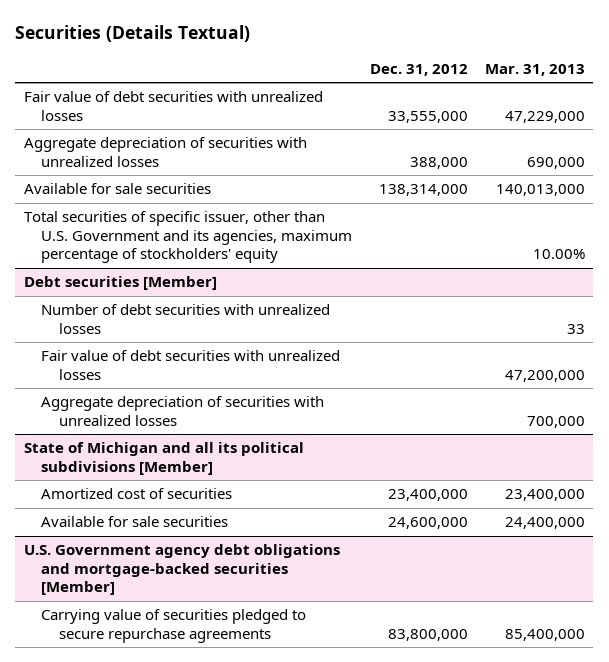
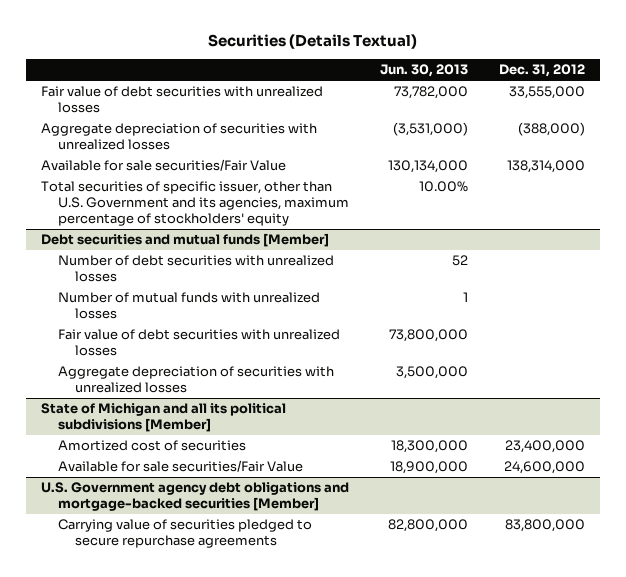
- | Dec. 31, 2012 | Mar. 31, 2013
+ | Jun. 30, 2013 | Dec. 31, 2012
- Aggregate depreciation of securities with unrealized losses | 388,000 | 690,000
- Available for sale securities | 138,314,000 | 140,013,000
+ Aggregate depreciation of securities with unrealized losses | (3,531,000) | (388,000)
+ Available for sale securities/Fair Value | 130,134,000 | 138,314,000
- Debt securities [Member]
+ Debt securities and mutual funds [Member]
+ Number of mutual funds with unrealized losses | 1 |
@ State of Michigan and all its political subdivisions [Member]
- Available for sale securities | 24,600,000 | 24,400,000
+ Available for sale securities/Fair Value | 18,900,000 | 24,600,000

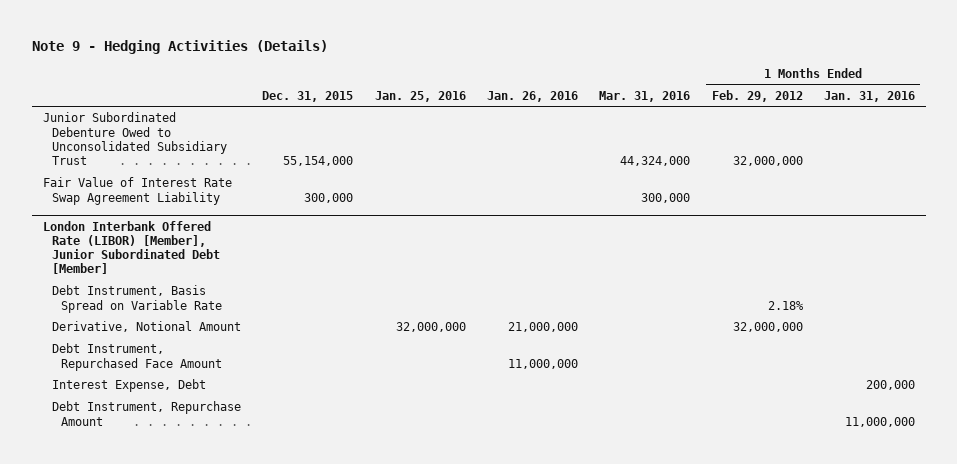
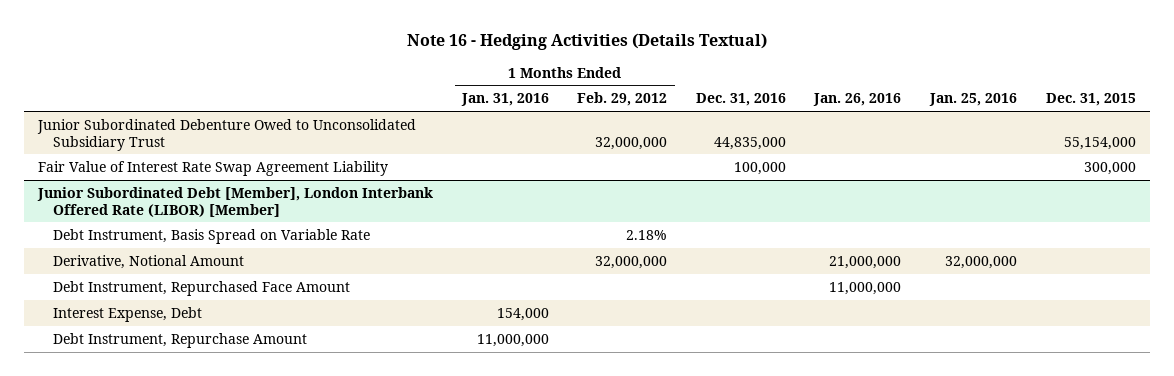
- Note 9 - Hedging Activities (Details)
+ Note 16 - Hedging Activities (Details Textual)
- | Dec. 31, 2015 | Jan. 25, 2016 | Jan. 26, 2016 | Mar. 31, 2016 | 1 Months Ended Feb. 29, 2012 | 1 Months Ended Jan. 31, 2016
+ | 1 Months Ended Jan. 31, 2016 | 1 Months Ended Feb. 29, 2012 | Dec. 31, 2016 | Jan. 26, 2016 | Jan. 25, 2016 | Dec. 31, 2015
- London Interbank Offered Rate (LIBOR) [Member], Junior Subordinated Debt [Member]
+ Junior Subordinated Debt [Member], London Interbank Offered Rate (LIBOR) [Member]
- Interest Expense, Debt | | | | | | 200,000
+ Interest Expense, Debt | 154,000 | | | | |

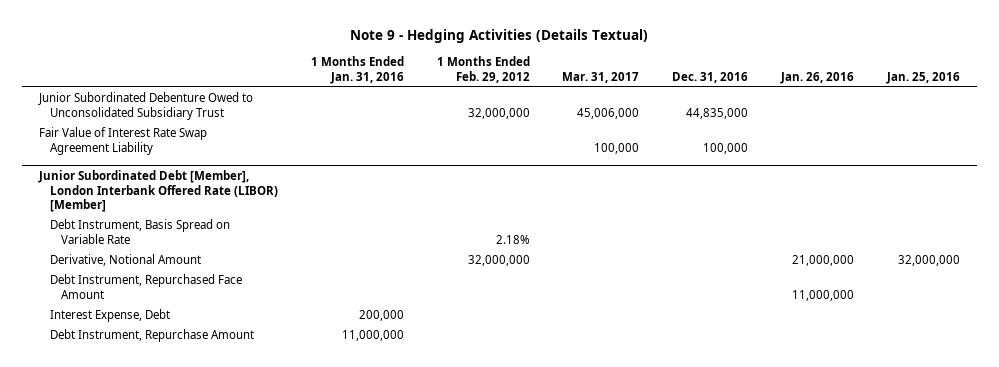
- Note 16 - Hedging Activities (Details Textual)
+ Note 9 - Hedging Activities (Details Textual)
- | 1 Months Ended Jan. 31, 2016 | 1 Months Ended Feb. 29, 2012 | Dec. 31, 2016 | Jan. 26, 2016 | Jan. 25, 2016 | Dec. 31, 2015
+ | 1 Months Ended Jan. 31, 2016 | 1 Months Ended Feb. 29, 2012 | Mar. 31, 2017 | Dec. 31, 2016 | Jan. 26, 2016 | Jan. 25, 2016
@ Junior Subordinated Debt [Member], London Interbank Offered Rate (LIBOR) [Member]
- Interest Expense, Debt | 154,000 | | | | |
+ Interest Expense, Debt | 200,000 | | | | |

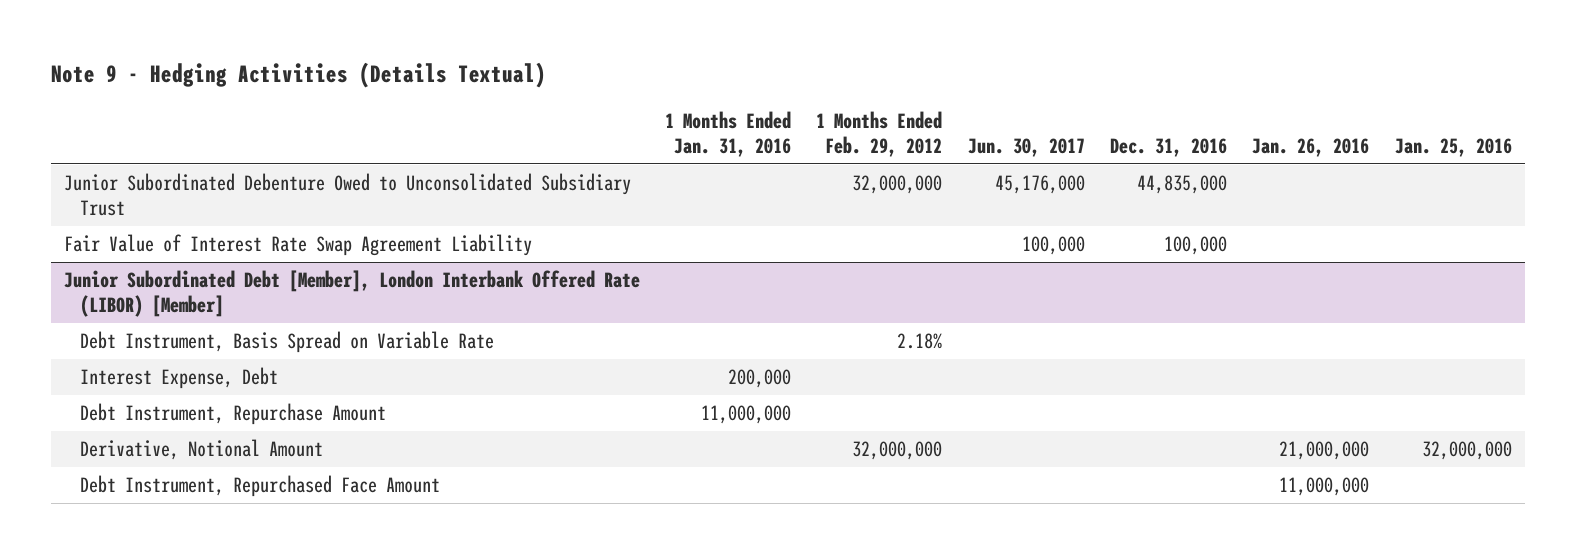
- | 1 Months Ended Jan. 31, 2016 | 1 Months Ended Feb. 29, 2012 | Mar. 31, 2017 | Dec. 31, 2016 | Jan. 26, 2016 | Jan. 25, 2016
+ | 1 Months Ended Jan. 31, 2016 | 1 Months Ended Feb. 29, 2012 | Jun. 30, 2017 | Dec. 31, 2016 | Jan. 26, 2016 | Jan. 25, 2016
@ Junior Subordinated Debt [Member], London Interbank Offered Rate (LIBOR) [Member]
moved down: Derivative, Notional Amount | | 32,000,000 | | | 21,000,000 | 32,000,000
moved down: Debt Instrument, Repurchased Face Amount | | | | | 11,000,000 |

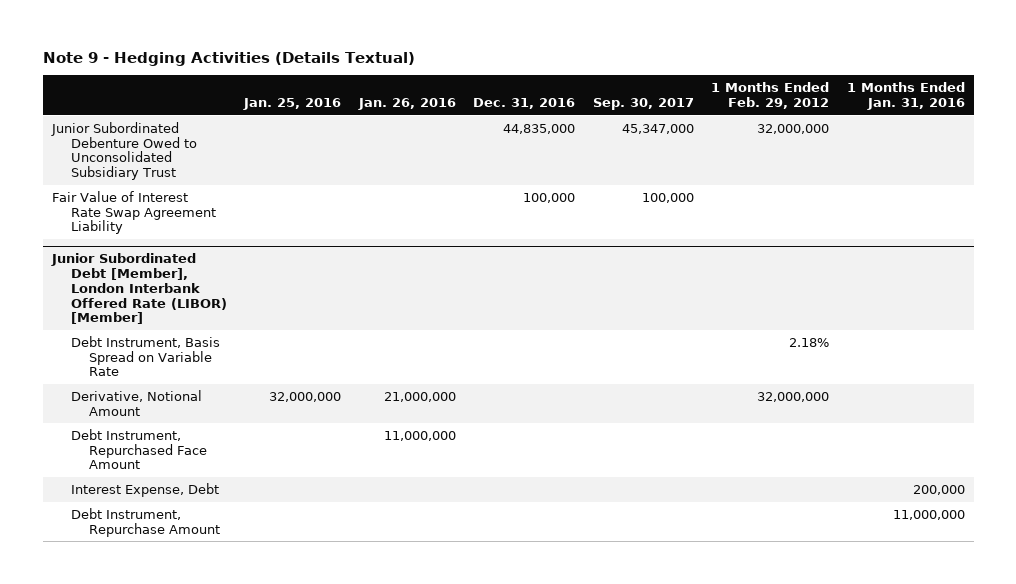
- | 1 Months Ended Jan. 31, 2016 | 1 Months Ended Feb. 29, 2012 | Jun. 30, 2017 | Dec. 31, 2016 | Jan. 26, 2016 | Jan. 25, 2016
+ | Jan. 25, 2016 | Jan. 26, 2016 | Dec. 31, 2016 | Sep. 30, 2017 | 1 Months Ended Feb. 29, 2012 | 1 Months Ended Jan. 31, 2016
@ Junior Subordinated Debt [Member], London Interbank Offered Rate (LIBOR) [Member]
moved down: Interest Expense, Debt | | | | | | 200,000
moved down: Debt Instrument, Repurchase Amount | | | | | | 11,000,000

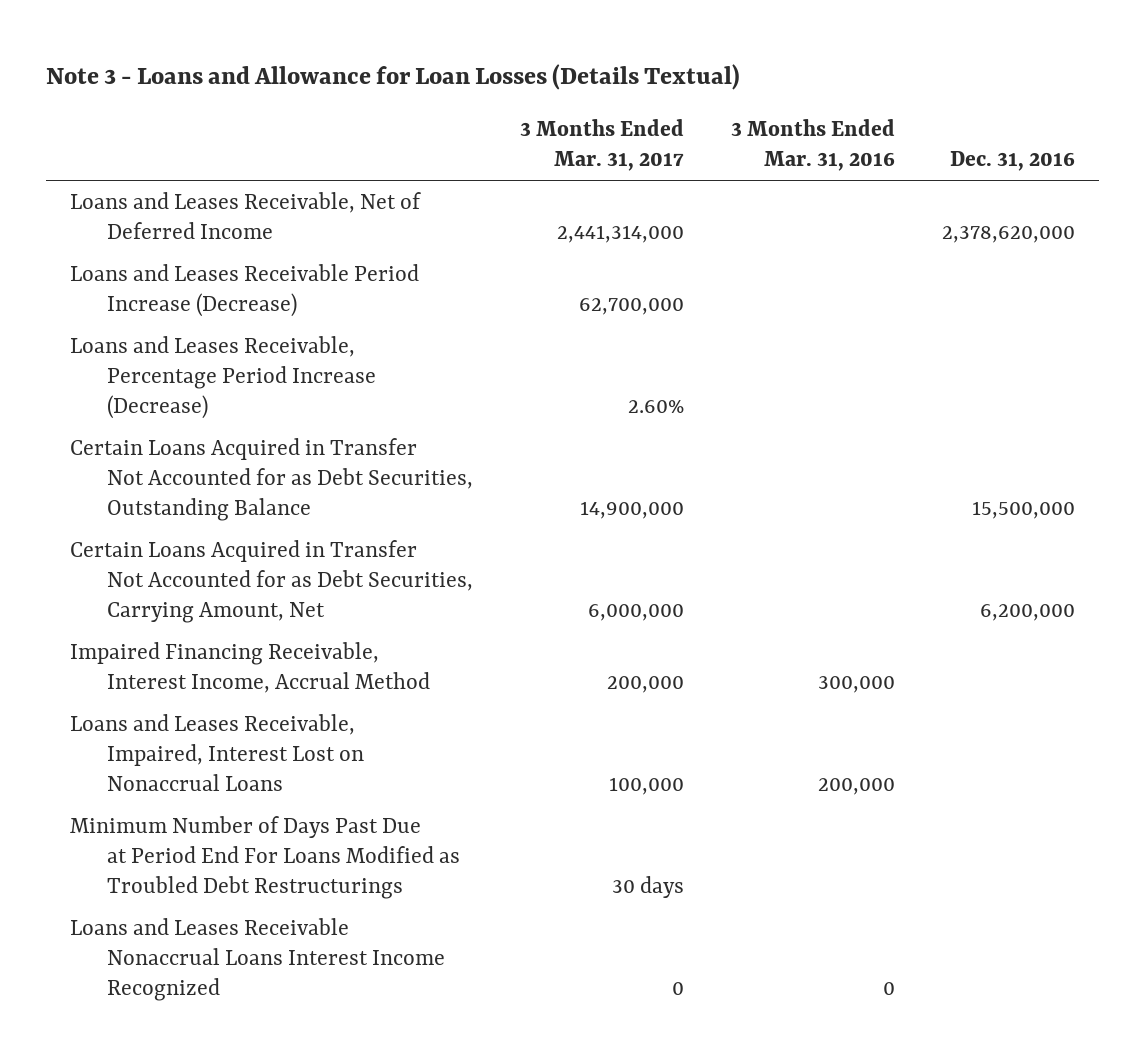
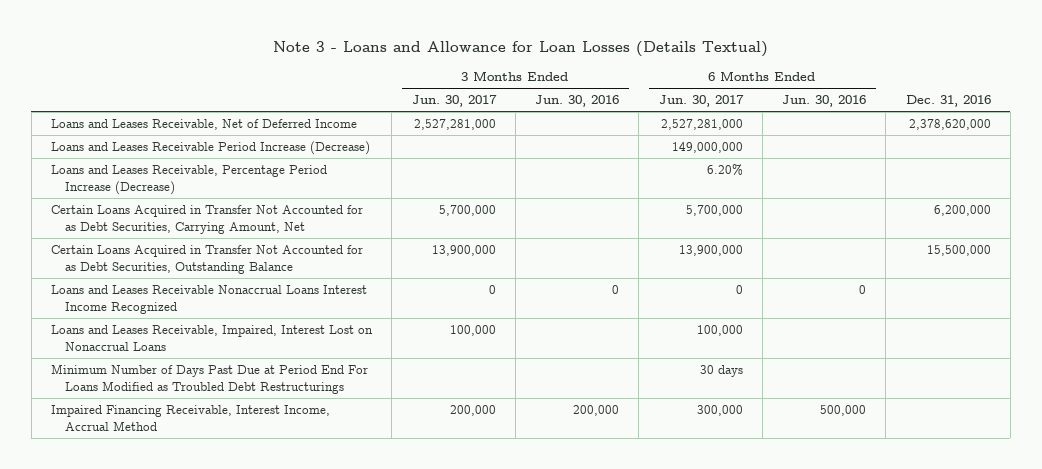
- | 3 Months Ended Mar. 31, 2017 | 3 Months Ended Mar. 31, 2016 | Dec. 31, 2016
+ | 3 Months Ended Jun. 30, 2017 | 3 Months Ended Jun. 30, 2016 | 6 Months Ended Jun. 30, 2017 | 6 Months Ended Jun. 30, 2016 | Dec. 31, 2016
moved down: Certain Loans Acquired in Transfer Not Accounted for as Debt Securities, Outstanding Balance | 13,900,000 | | 13,900,000 | | 15,500,000
moved up: Loans and Leases Receivable Nonaccrual Loans Interest Income Recognized | 0 | 0 | 0 | 0 |
moved down: Impaired Financing Receivable, Interest Income, Accrual Method | 200,000 | 200,000 | 300,000 | 500,000 |

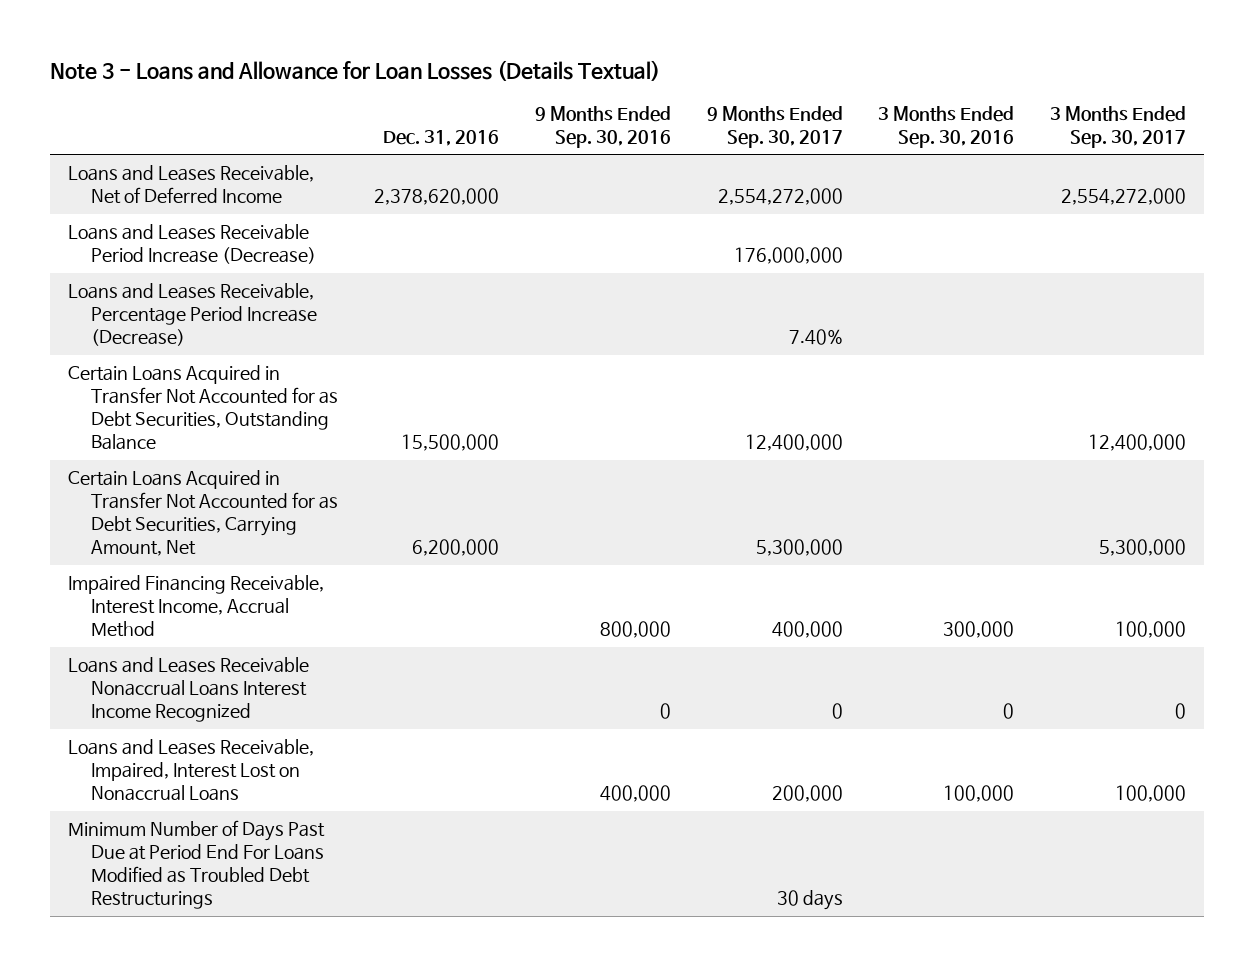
- | 3 Months Ended Jun. 30, 2017 | 3 Months Ended Jun. 30, 2016 | 6 Months Ended Jun. 30, 2017 | 6 Months Ended Jun. 30, 2016 | Dec. 31, 2016
+ | Dec. 31, 2016 | 9 Months Ended Sep. 30, 2016 | 9 Months Ended Sep. 30, 2017 | 3 Months Ended Sep. 30, 2016 | 3 Months Ended Sep. 30, 2017
moved down: Certain Loans Acquired in Transfer Not Accounted for as Debt Securities, Carrying Amount, Net | 6,200,000 | | 5,300,000 | | 5,300,000
moved up: Impaired Financing Receivable, Interest Income, Accrual Method | | 800,000 | 400,000 | 300,000 | 100,000

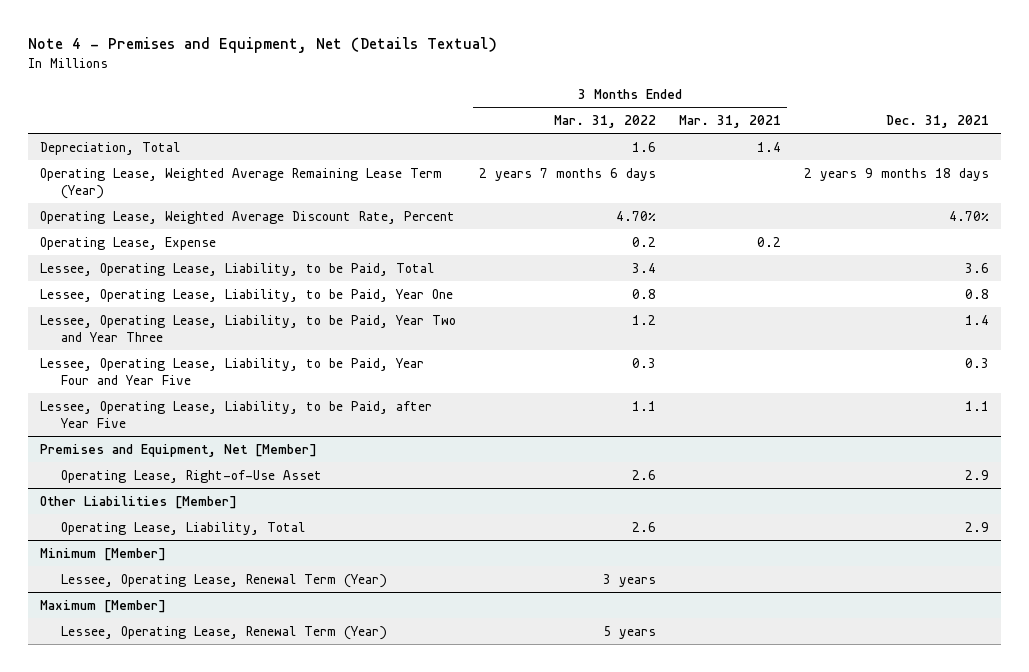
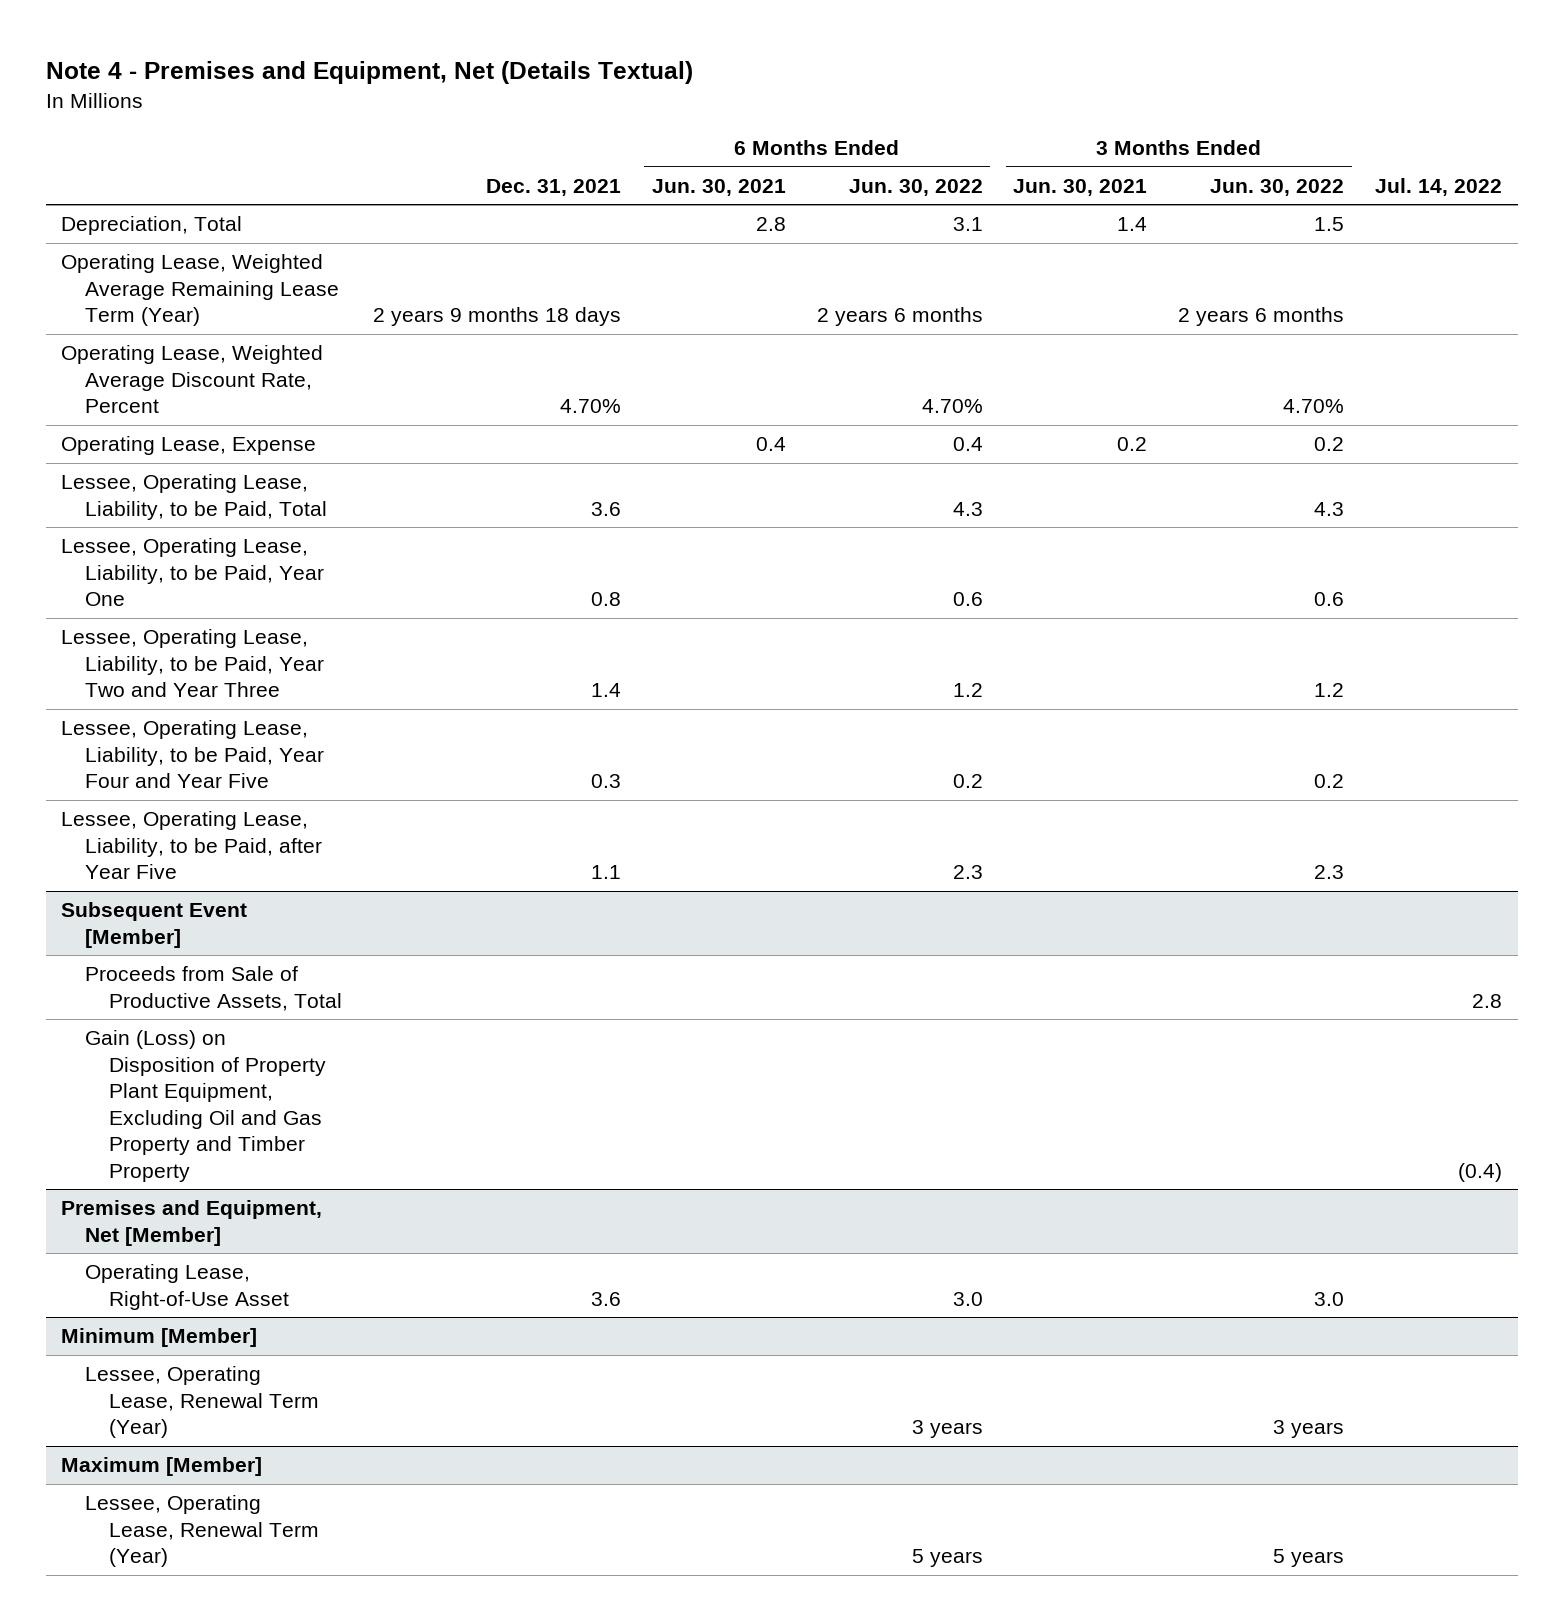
- | 3 Months Ended Mar. 31, 2022 | 3 Months Ended Mar. 31, 2021 | Dec. 31, 2021
+ | Dec. 31, 2021 | 6 Months Ended Jun. 30, 2021 | 6 Months Ended Jun. 30, 2022 | 3 Months Ended Jun. 30, 2021 | 3 Months Ended Jun. 30, 2022 | Jul. 14, 2022
+ Subsequent Event [Member]
+ Proceeds from Sale of Productive Assets, Total | | | | | | 2.8
+ Gain (Loss) on Disposition of Property Plant Equipment, Excluding Oil and Gas Property and Timber Property | | | | | | (0.4)
@ Premises and Equipment, Net [Member]
- Operating Lease, Right-of-Use Asset | 2.6 | | 2.9
- Other Liabilities [Member]
- Operating Lease, Liability, Total | 2.6 | | 2.9
@ Premises and Equipment, Net [Member]
+ Operating Lease, Right-of-Use Asset | 3.6 | | 3.0 | | 3.0 |

